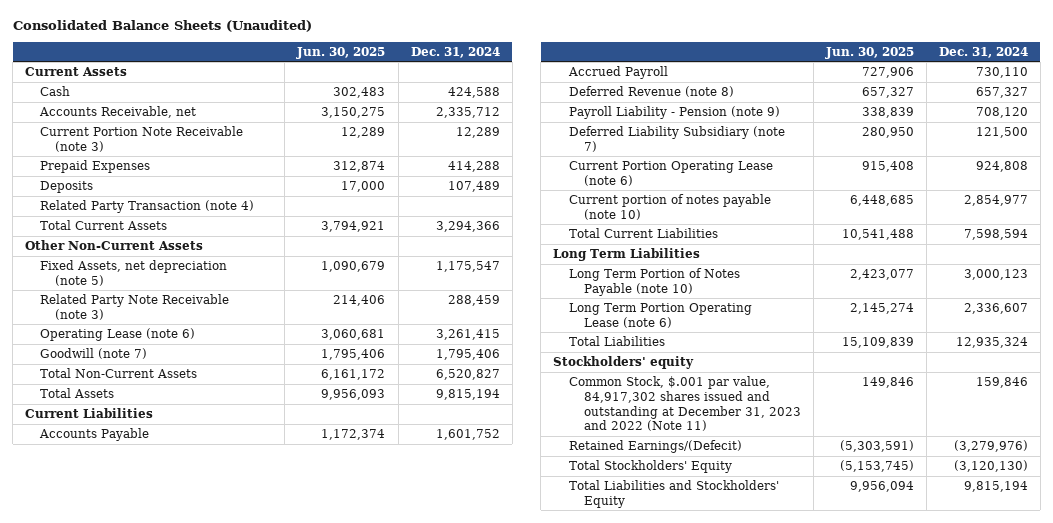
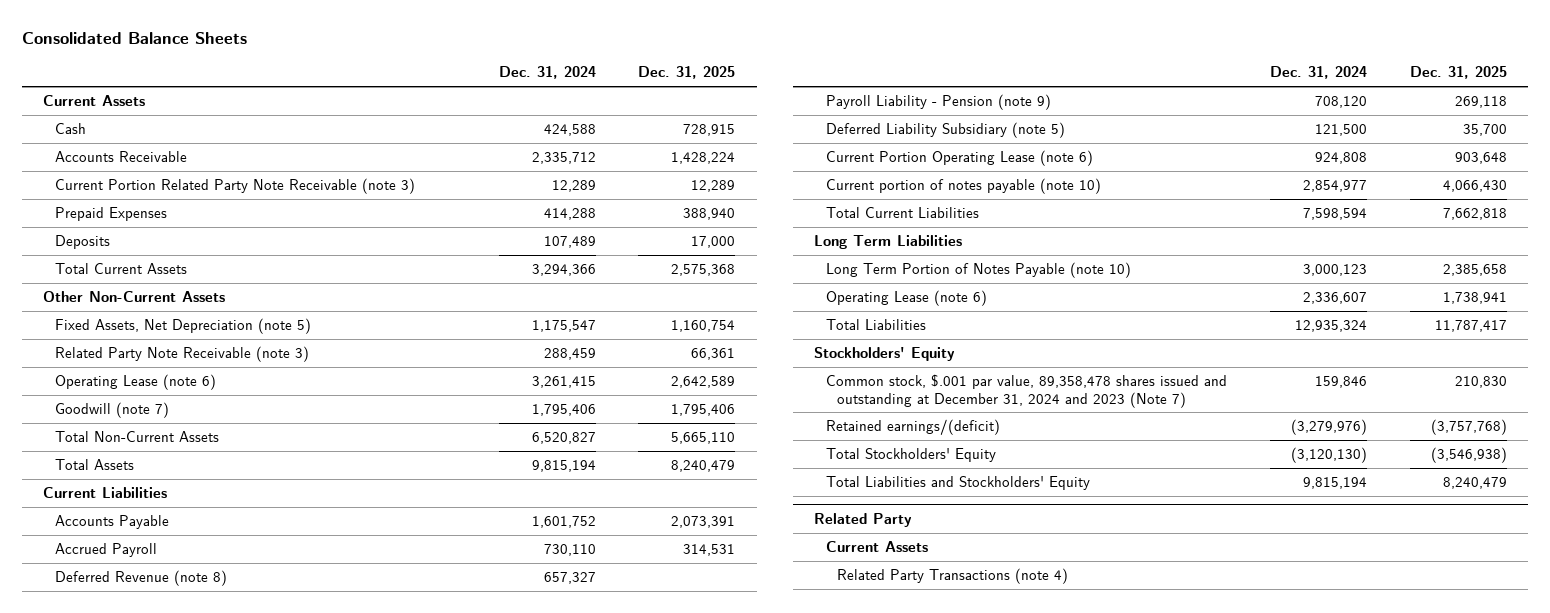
- Consolidated Balance Sheets (Unaudited)
+ Consolidated Balance Sheets
- | Jun. 30, 2025 | Dec. 31, 2024
+ | Dec. 31, 2024 | Dec. 31, 2025
- Accounts Receivable, net | 3,150,275 | 2,335,712
- Current Portion Note Receivable (note 3) | 12,289 | 12,289
+ Accounts Receivable | 2,335,712 | 1,428,224
+ Current Portion Related Party Note Receivable (note 3) | 12,289 | 12,289
- Related Party Transaction (note 4)
- Fixed Assets, net depreciation (note 5) | 1,090,679 | 1,175,547
+ Fixed Assets, Net Depreciation (note 5) | 1,175,547 | 1,160,754
- Deferred Liability Subsidiary (note 7) | 280,950 | 121,500
+ Deferred Liability Subsidiary (note 5) | 121,500 | 35,700
- Long Term Portion Operating Lease (note 6) | 2,145,274 | 2,336,607
+ Operating Lease (note 6) | 2,336,607 | 1,738,941
- Stockholders' equity
- Common Stock, $.001 par value, 84,917,302 shares issued and outstanding at December 31, 2023 and 2022 (Note 11) | 149,846 | 159,846
- Retained Earnings/(Defecit) | (5,303,591) | (3,279,976)
+ Stockholders' Equity
+ Common stock, $.001 par value, 89,358,478 shares issued and outstanding at December 31, 2024 and 2023 (Note 7) | 159,846 | 210,830
+ Retained earnings/(deficit) | (3,279,976) | (3,757,768)
+ Related Party
+ Current Assets
+ Related Party Transactions (note 4)

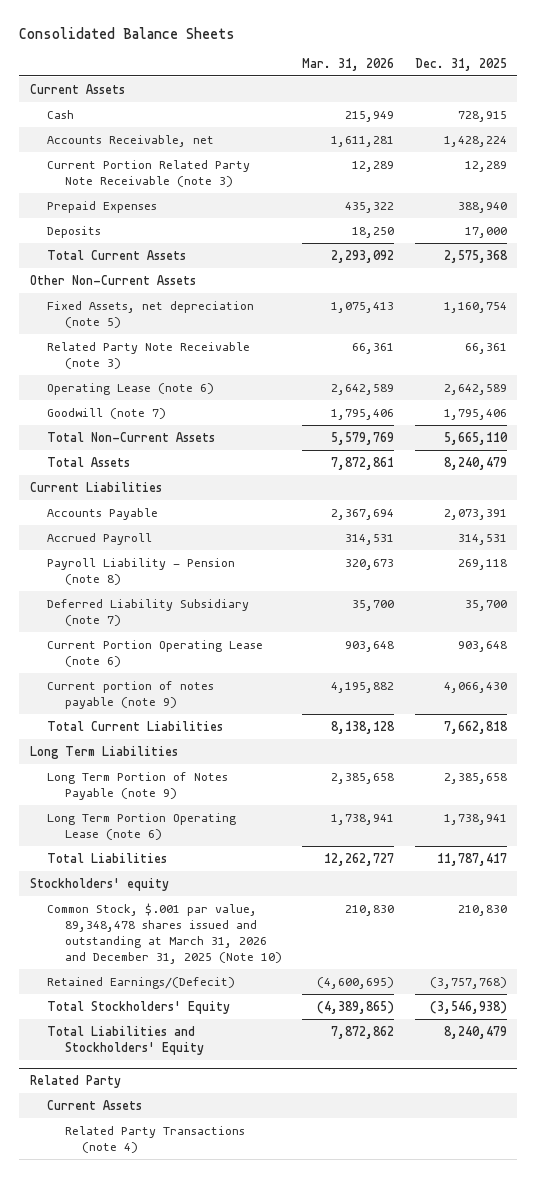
- | Dec. 31, 2024 | Dec. 31, 2025
+ | Mar. 31, 2026 | Dec. 31, 2025
- Accounts Receivable | 2,335,712 | 1,428,224
+ Accounts Receivable, net | 1,611,281 | 1,428,224
- Fixed Assets, Net Depreciation (note 5) | 1,175,547 | 1,160,754
+ Fixed Assets, net depreciation (note 5) | 1,075,413 | 1,160,754
- Deferred Revenue (note 8) | 657,327 |
- Payroll Liability - Pension (note 9) | 708,120 | 269,118
- Deferred Liability Subsidiary (note 5) | 121,500 | 35,700
+ Payroll Liability - Pension (note 8) | 320,673 | 269,118
+ Deferred Liability Subsidiary (note 7) | 35,700 | 35,700
- Current portion of notes payable (note 10) | 2,854,977 | 4,066,430
+ Current portion of notes payable (note 9) | 4,195,882 | 4,066,430
- Long Term Portion of Notes Payable (note 10) | 3,000,123 | 2,385,658
- Operating Lease (note 6) | 2,336,607 | 1,738,941
+ Long Term Portion of Notes Payable (note 9) | 2,385,658 | 2,385,658
+ Long Term Portion Operating Lease (note 6) | 1,738,941 | 1,738,941
- Stockholders' Equity
- Common stock, $.001 par value, 89,358,478 shares issued and outstanding at December 31, 2024 and 2023 (Note 7) | 159,846 | 210,830
- Retained earnings/(deficit) | (3,279,976) | (3,757,768)
+ Stockholders' equity
+ Common Stock, $.001 par value, 89,348,478 shares issued and outstanding at March 31, 2026 and December 31, 2025 (Note 10) | 210,830 | 210,830
+ Retained Earnings/(Defecit) | (4,600,695) | (3,757,768)

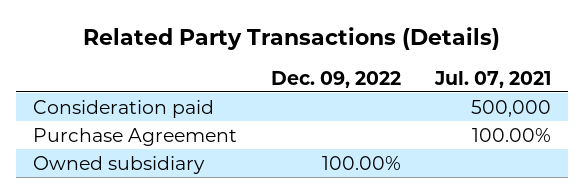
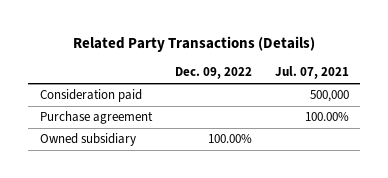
- Purchase Agreement | | 100.00%
+ Purchase agreement | | 100.00%

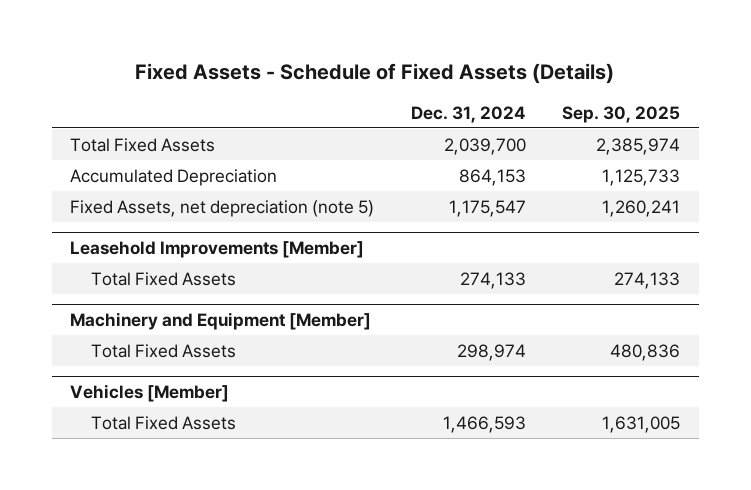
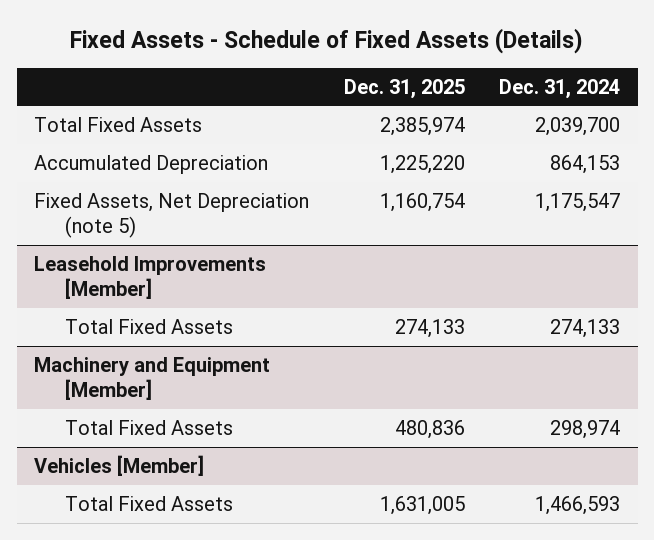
- | Dec. 31, 2024 | Sep. 30, 2025
+ | Dec. 31, 2025 | Dec. 31, 2024
- Fixed Assets, net depreciation (note 5) | 1,175,547 | 1,260,241
+ Fixed Assets, Net Depreciation (note 5) | 1,160,754 | 1,175,547

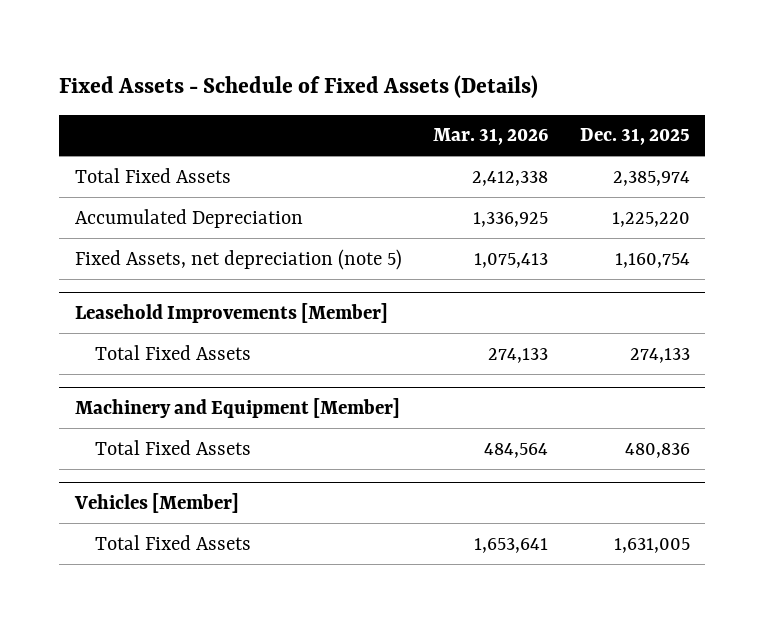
- | Dec. 31, 2025 | Dec. 31, 2024
+ | Mar. 31, 2026 | Dec. 31, 2025
- Fixed Assets, Net Depreciation (note 5) | 1,160,754 | 1,175,547
+ Fixed Assets, net depreciation (note 5) | 1,075,413 | 1,160,754

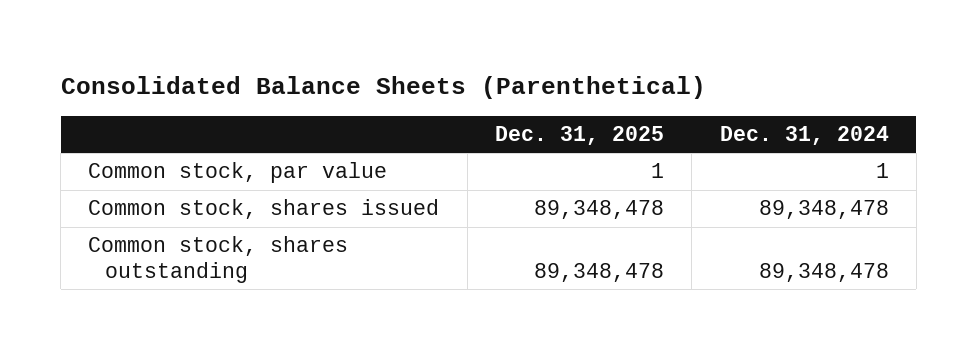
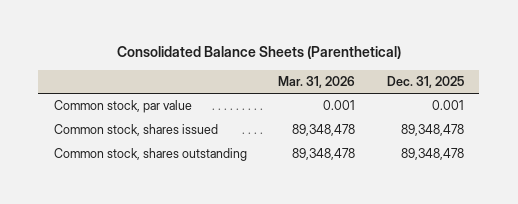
- | Dec. 31, 2025 | Dec. 31, 2024
+ | Mar. 31, 2026 | Dec. 31, 2025
- Common stock, par value | 1 | 1
+ Common stock, par value | 0.001 | 0.001

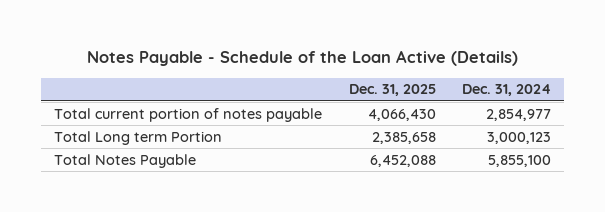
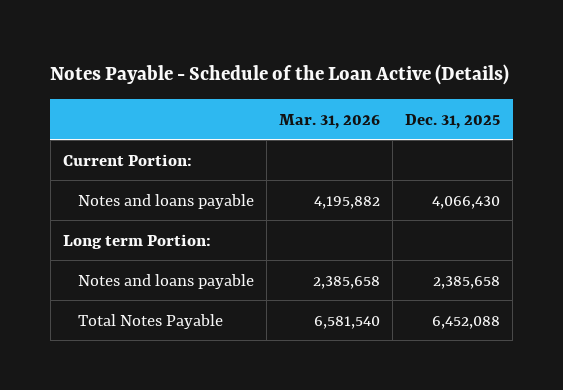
- | Dec. 31, 2025 | Dec. 31, 2024
+ | Mar. 31, 2026 | Dec. 31, 2025
- Total current portion of notes payable | 4,066,430 | 2,854,977
- Total Long term Portion | 2,385,658 | 3,000,123
+ Current Portion:
+ Notes and loans payable | 4,195,882 | 4,066,430
+ Long term Portion:
+ Notes and loans payable | 2,385,658 | 2,385,658

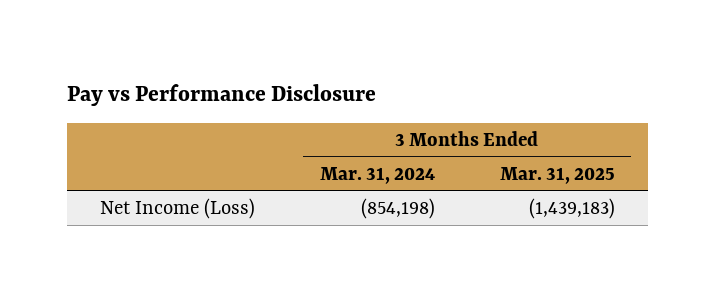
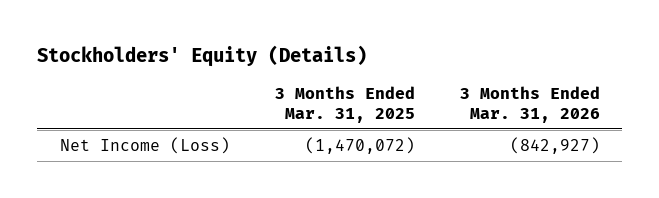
- Pay vs Performance Disclosure
+ Stockholders' Equity (Details)
- | 3 Months Ended Mar. 31, 2024 | 3 Months Ended Mar. 31, 2025
+ | 3 Months Ended Mar. 31, 2025 | 3 Months Ended Mar. 31, 2026
- Net Income (Loss) | (854,198) | (1,439,183)
+ Net Income (Loss) | (1,470,072) | (842,927)

